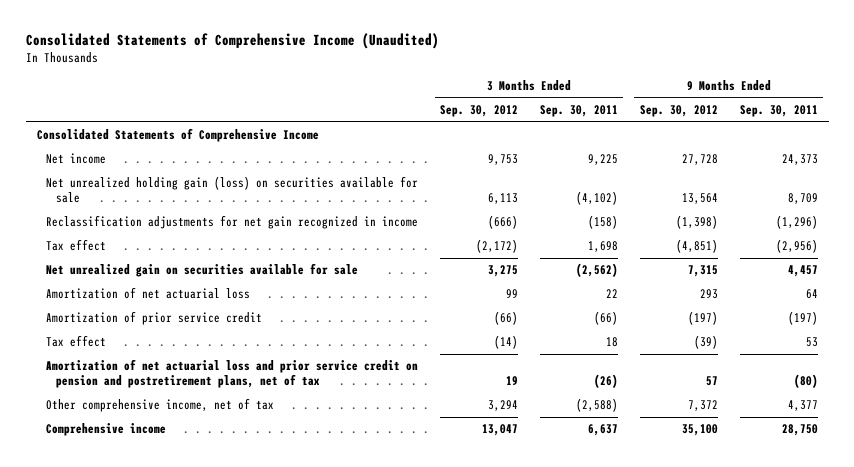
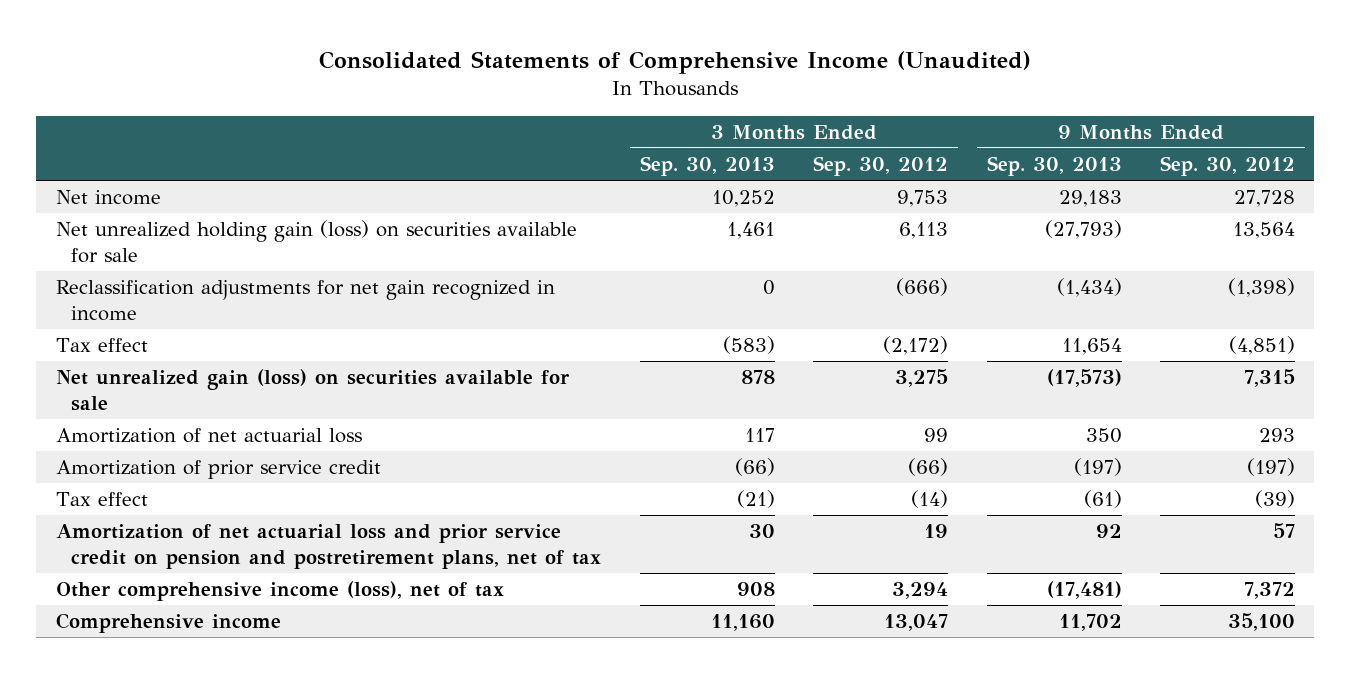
- | 3 Months Ended Sep. 30, 2012 | 3 Months Ended Sep. 30, 2011 | 9 Months Ended Sep. 30, 2012 | 9 Months Ended Sep. 30, 2011
+ | 3 Months Ended Sep. 30, 2013 | 3 Months Ended Sep. 30, 2012 | 9 Months Ended Sep. 30, 2013 | 9 Months Ended Sep. 30, 2012
- Consolidated Statements of Comprehensive Income
- Net unrealized gain on securities available for sale | 3,275 | (2,562) | 7,315 | 4,457
+ Net unrealized gain (loss) on securities available for sale | 878 | 3,275 | (17,573) | 7,315
- Other comprehensive income, net of tax | 3,294 | (2,588) | 7,372 | 4,377
+ Other comprehensive income (loss), net of tax | 908 | 3,294 | (17,481) | 7,372

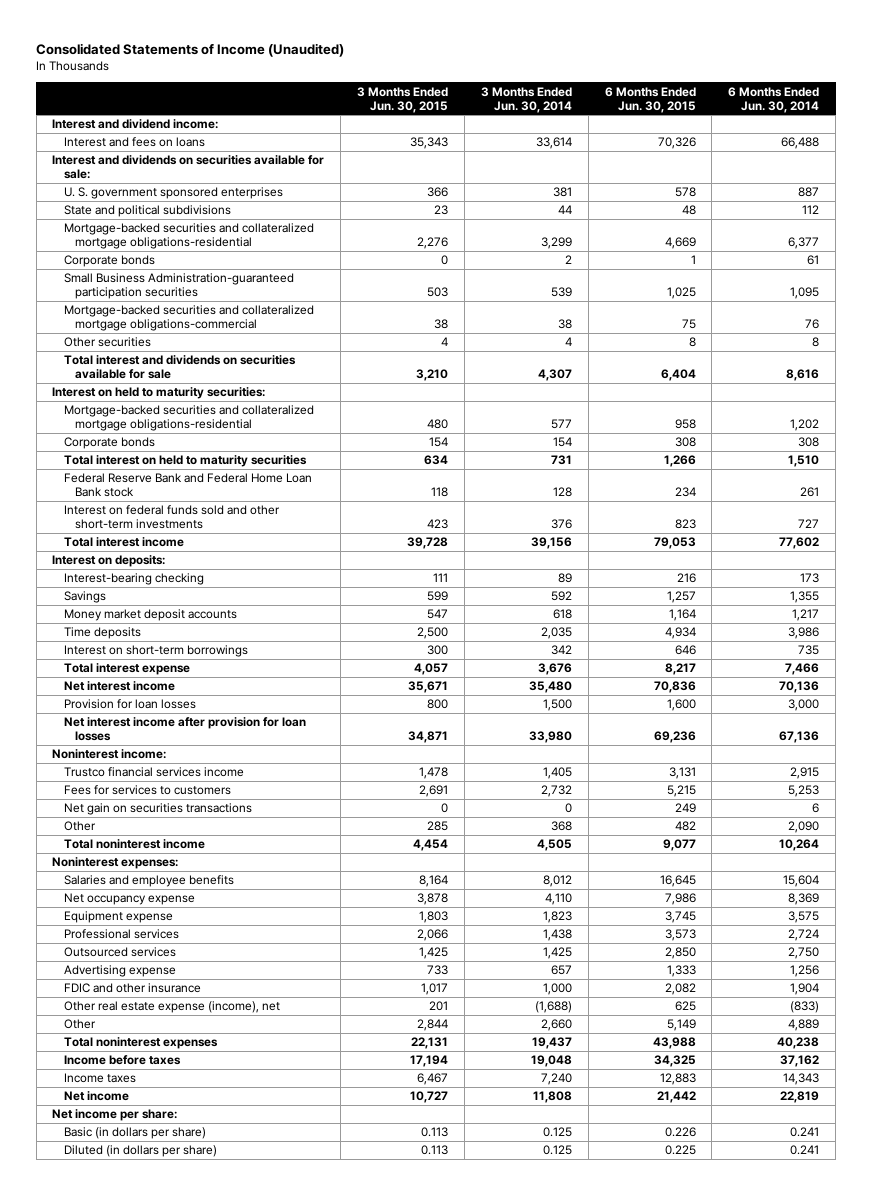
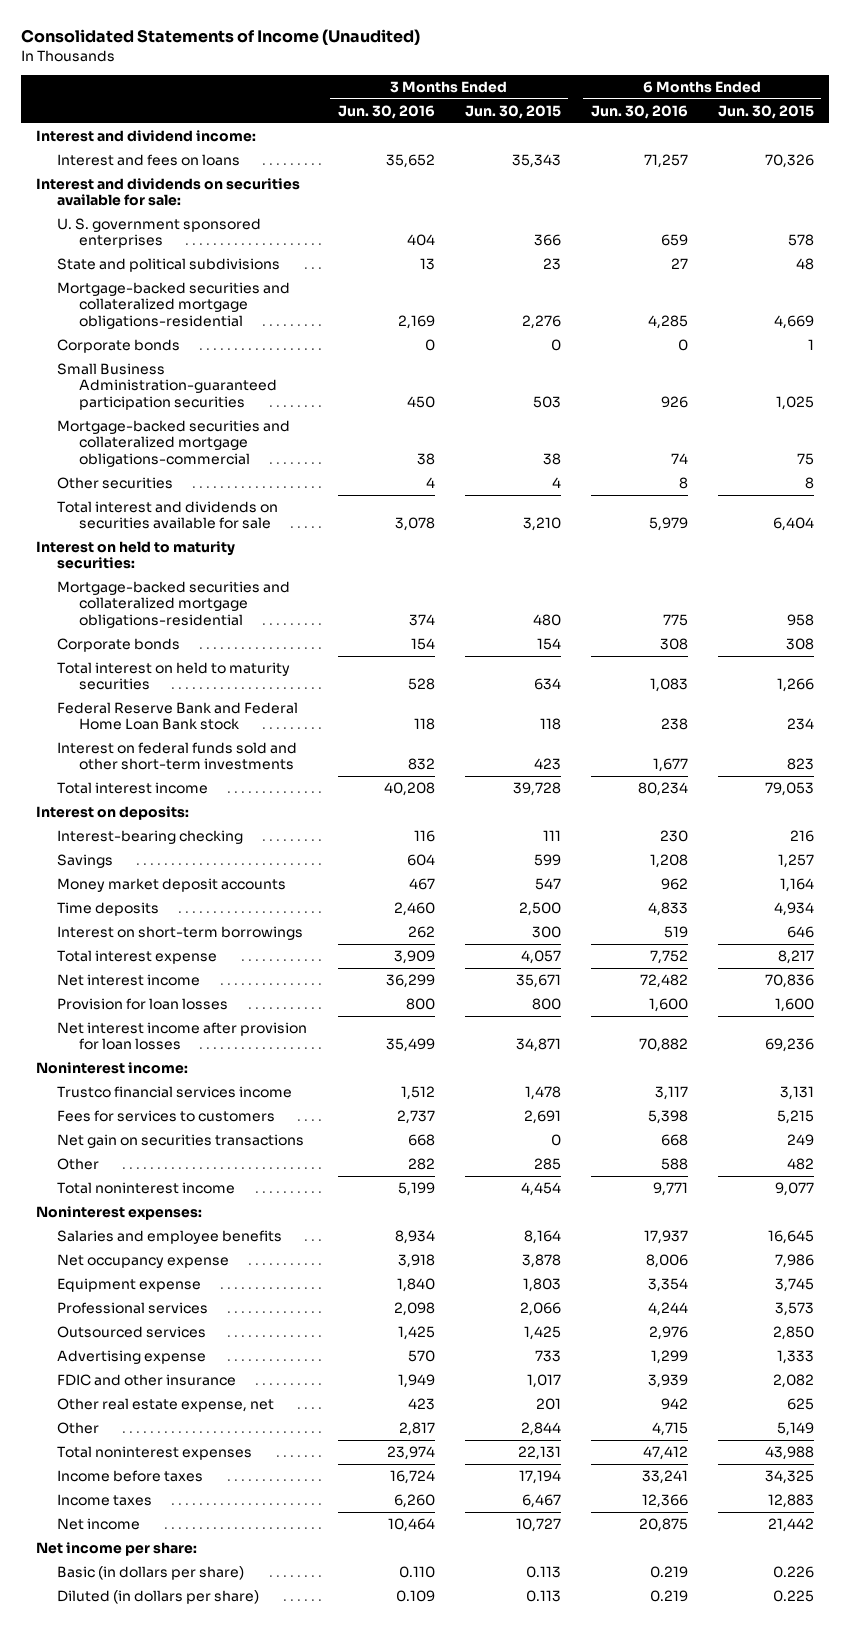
- | 3 Months Ended Jun. 30, 2015 | 3 Months Ended Jun. 30, 2014 | 6 Months Ended Jun. 30, 2015 | 6 Months Ended Jun. 30, 2014
+ | 3 Months Ended Jun. 30, 2016 | 3 Months Ended Jun. 30, 2015 | 6 Months Ended Jun. 30, 2016 | 6 Months Ended Jun. 30, 2015
- Other real estate expense (income), net | 201 | (1,688) | 625 | (833)
+ Other real estate expense, net | 423 | 201 | 942 | 625

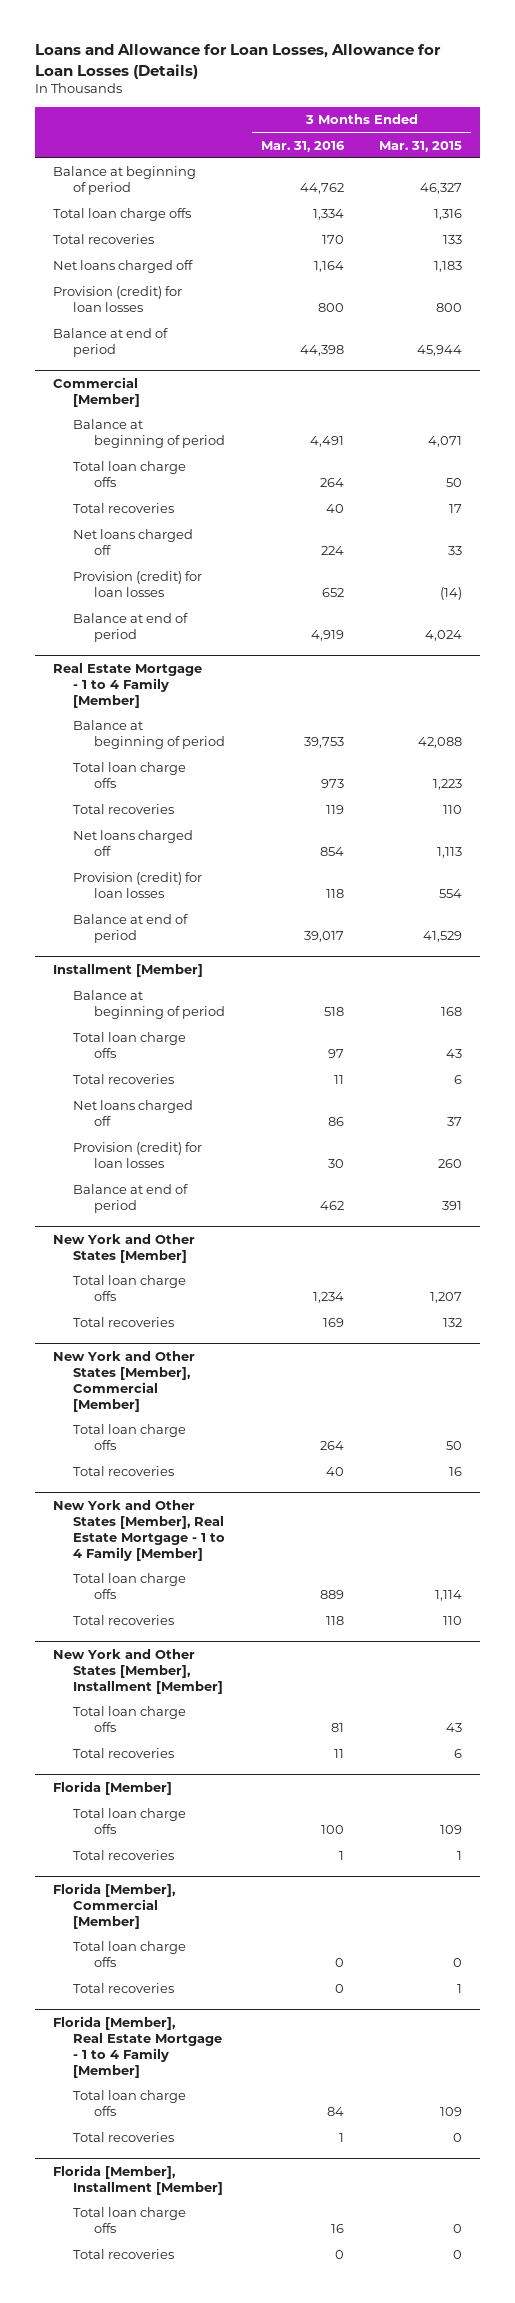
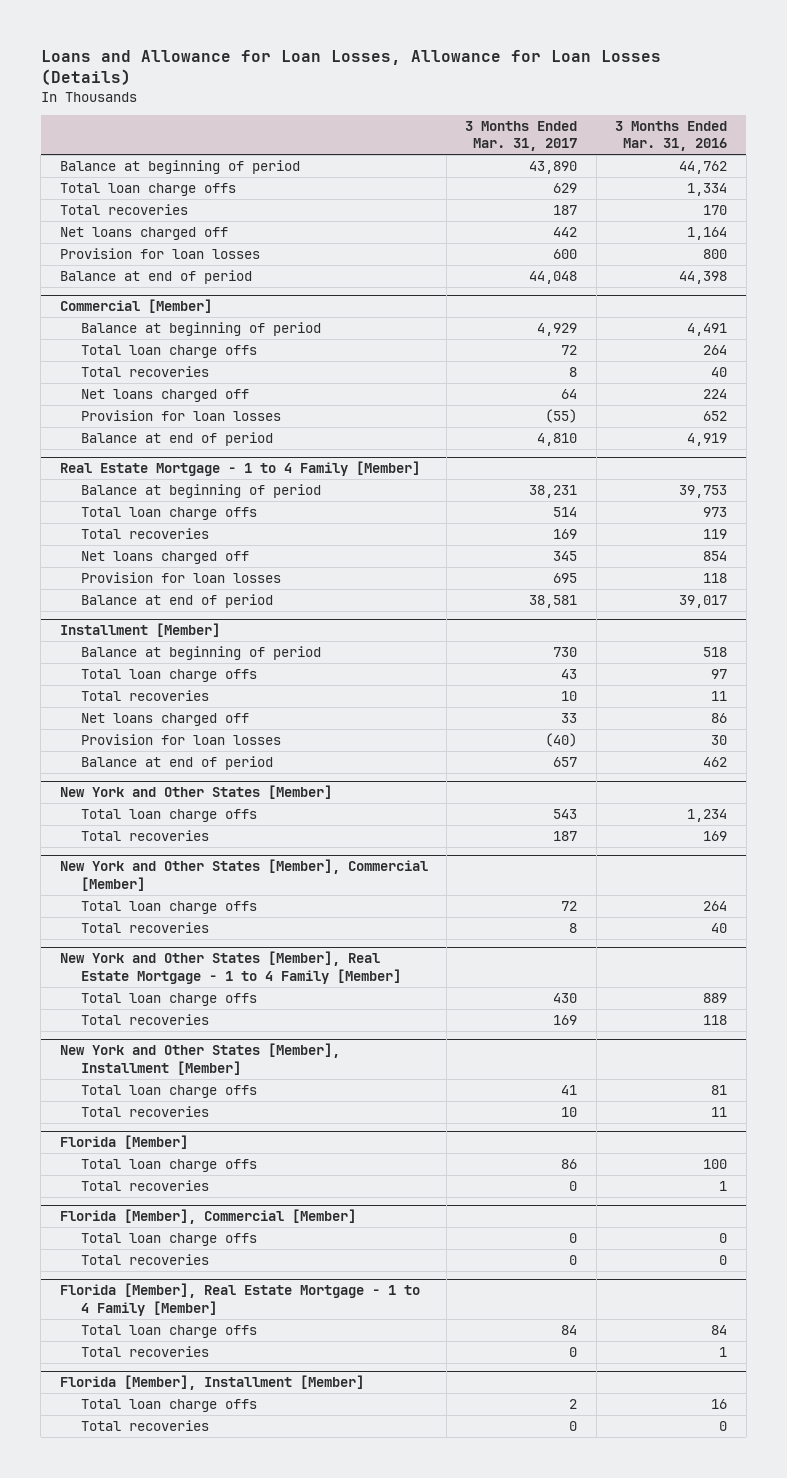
- | 3 Months Ended Mar. 31, 2016 | 3 Months Ended Mar. 31, 2015
+ | 3 Months Ended Mar. 31, 2017 | 3 Months Ended Mar. 31, 2016
- Provision (credit) for loan losses | 800 | 800
+ Provision for loan losses | 600 | 800
@ Commercial [Member]
- Provision (credit) for loan losses | 652 | (14)
+ Provision for loan losses | (55) | 652
@ Real Estate Mortgage - 1 to 4 Family [Member]
- Provision (credit) for loan losses | 118 | 554
+ Provision for loan losses | 695 | 118
@ Installment [Member]
- Provision (credit) for loan losses | 30 | 260
+ Provision for loan losses | (40) | 30

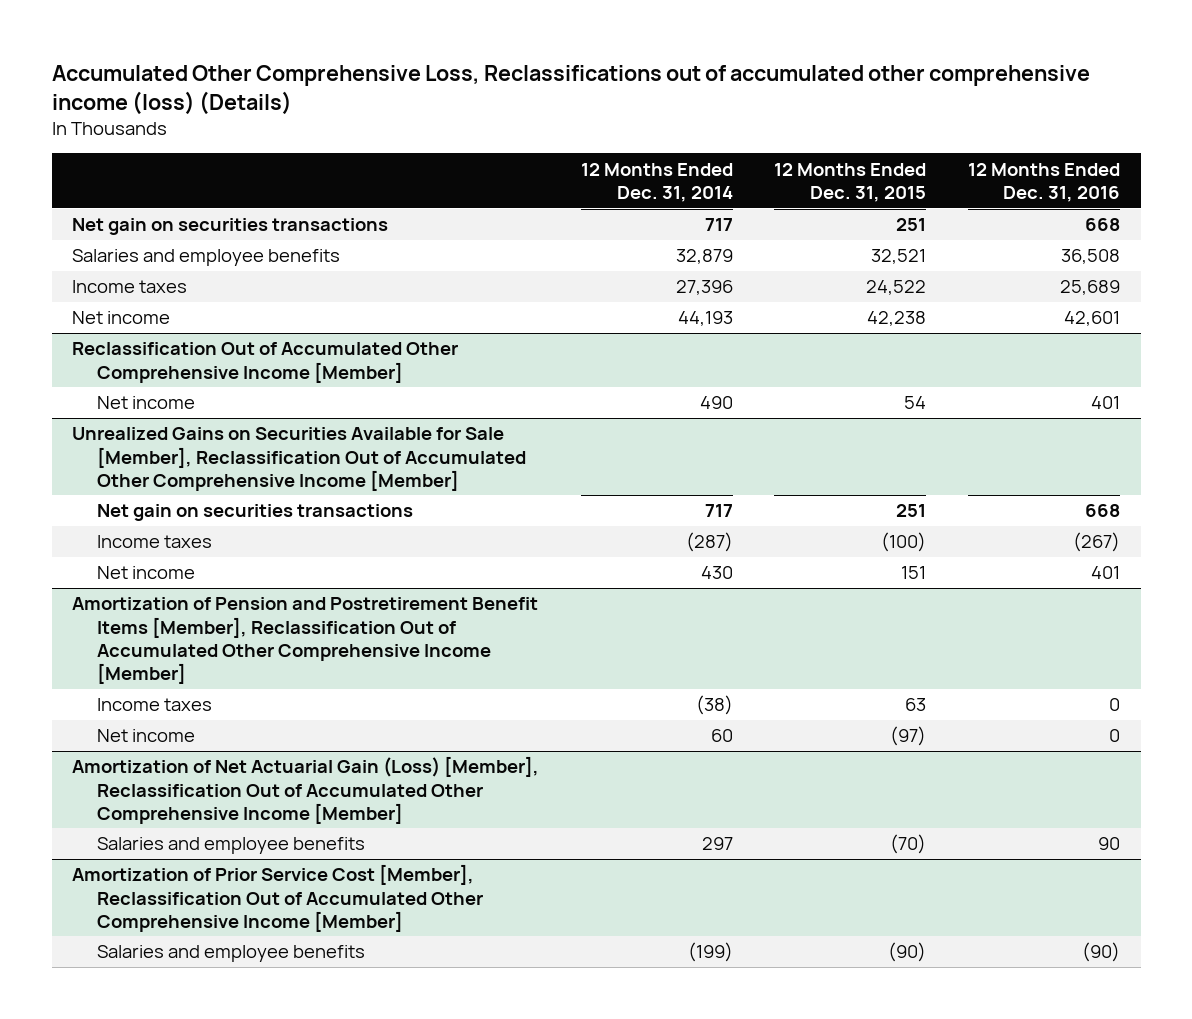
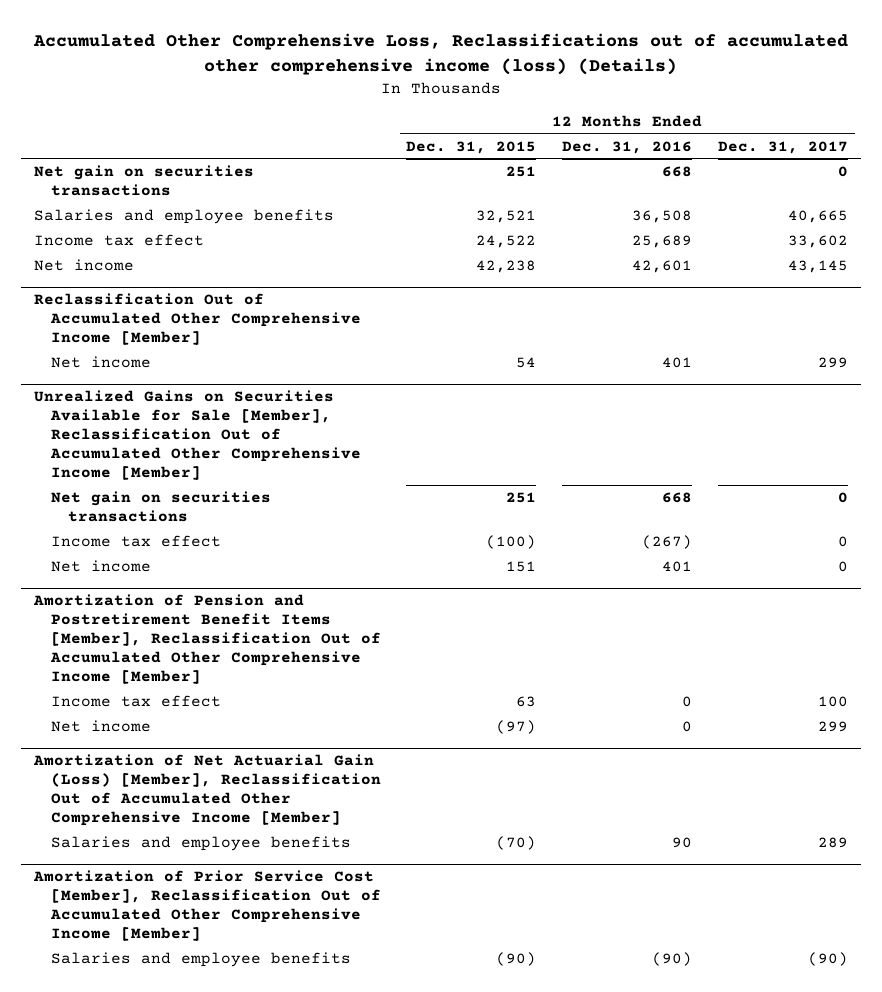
- | 12 Months Ended Dec. 31, 2014 | 12 Months Ended Dec. 31, 2015 | 12 Months Ended Dec. 31, 2016
+ | 12 Months Ended Dec. 31, 2015 | 12 Months Ended Dec. 31, 2016 | 12 Months Ended Dec. 31, 2017
- Income taxes | 27,396 | 24,522 | 25,689
+ Income tax effect | 24,522 | 25,689 | 33,602
@ Unrealized Gains on Securities Available for Sale [Member], Reclassification Out of Accumulated Other Comprehensive Income [Member]
- Income taxes | (287) | (100) | (267)
+ Income tax effect | (100) | (267) | 0
@ Amortization of Pension and Postretirement Benefit Items [Member], Reclassification Out of Accumulated Other Comprehensive Income [Member]
- Income taxes | (38) | 63 | 0
+ Income tax effect | 63 | 0 | 100

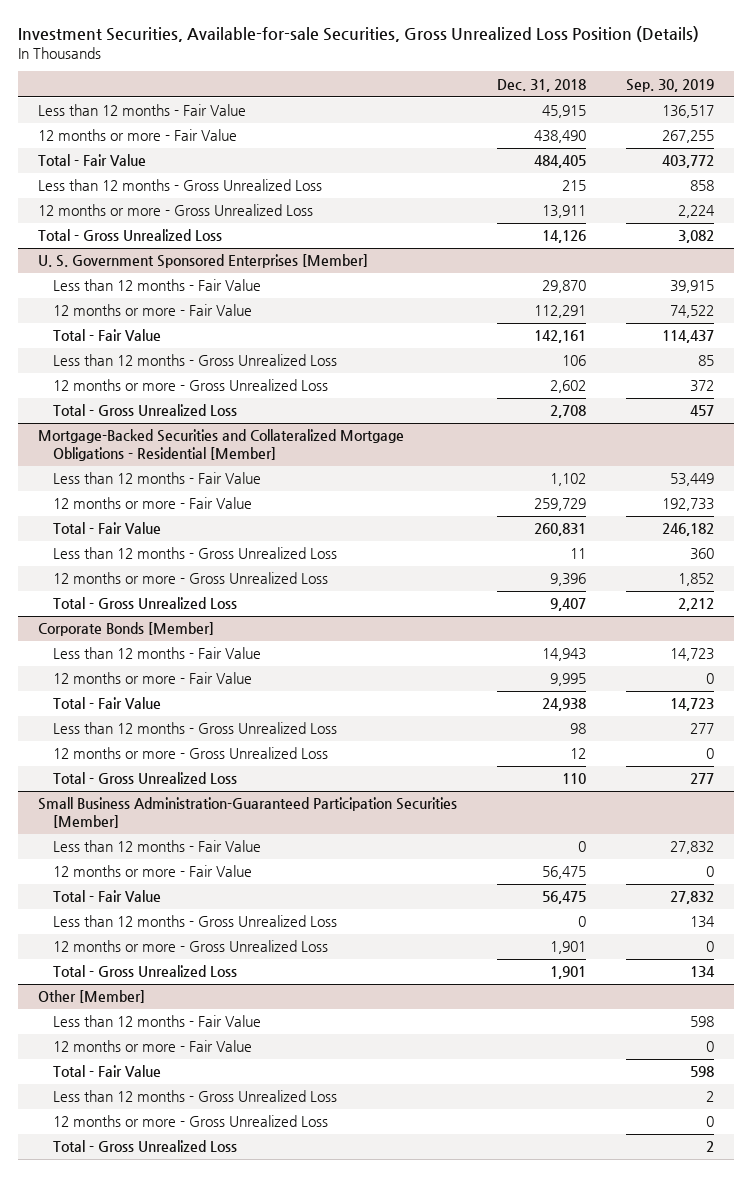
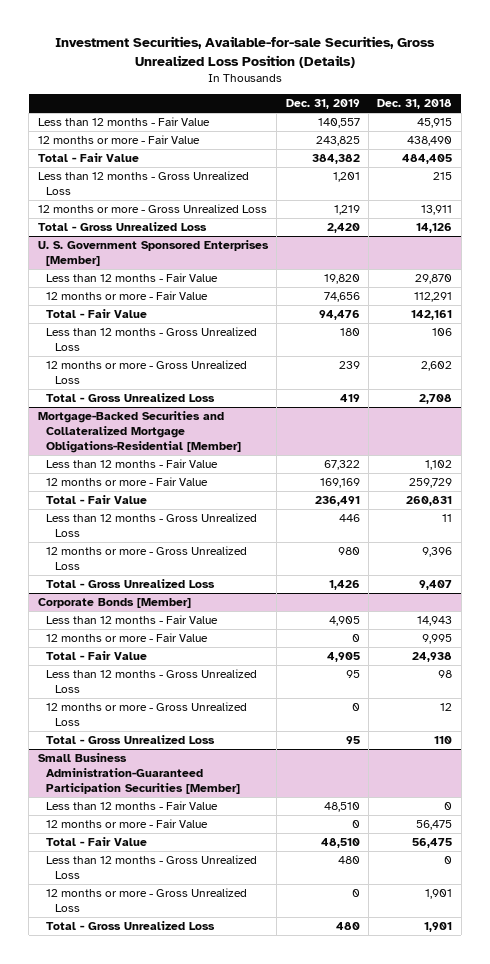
- | Dec. 31, 2018 | Sep. 30, 2019
+ | Dec. 31, 2019 | Dec. 31, 2018
- Mortgage-Backed Securities and Collateralized Mortgage Obligations - Residential [Member]
+ Mortgage-Backed Securities and Collateralized Mortgage Obligations-Residential [Member]
- Other [Member]
- Less than 12 months - Fair Value | | 598
- 12 months or more - Fair Value | | 0
- Total - Fair Value | | 598
- Less than 12 months - Gross Unrealized Loss | | 2
- 12 months or more - Gross Unrealized Loss | | 0
- Total - Gross Unrealized Loss | | 2

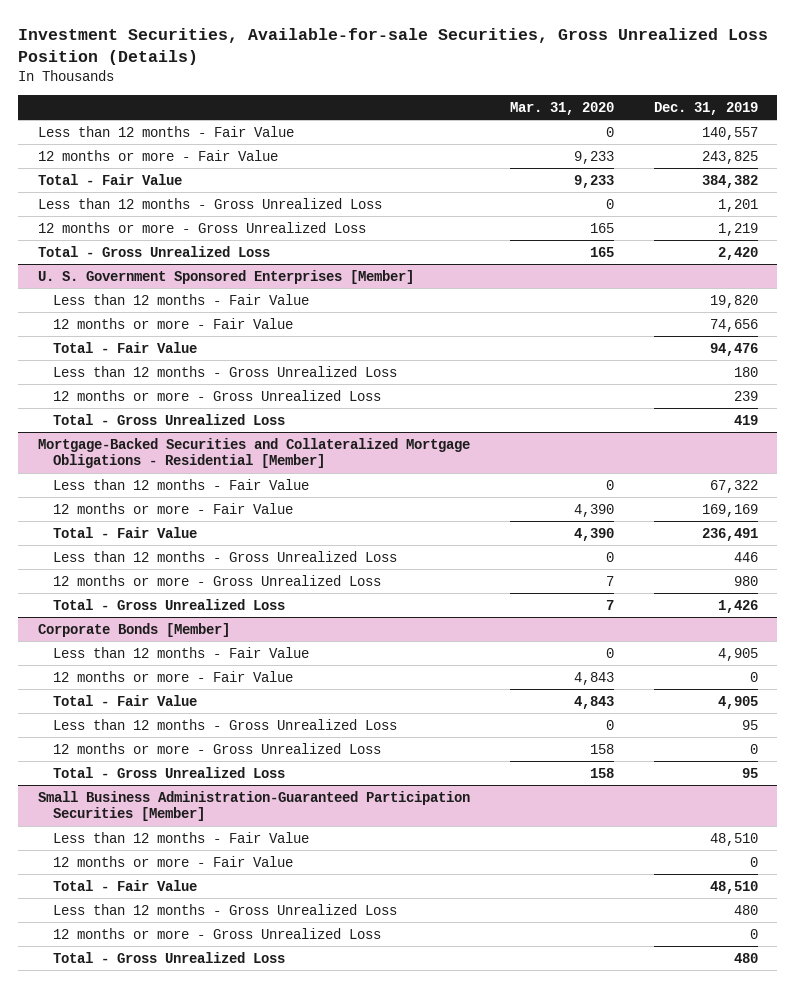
- | Dec. 31, 2019 | Dec. 31, 2018
+ | Mar. 31, 2020 | Dec. 31, 2019
- Mortgage-Backed Securities and Collateralized Mortgage Obligations-Residential [Member]
+ Mortgage-Backed Securities and Collateralized Mortgage Obligations - Residential [Member]

